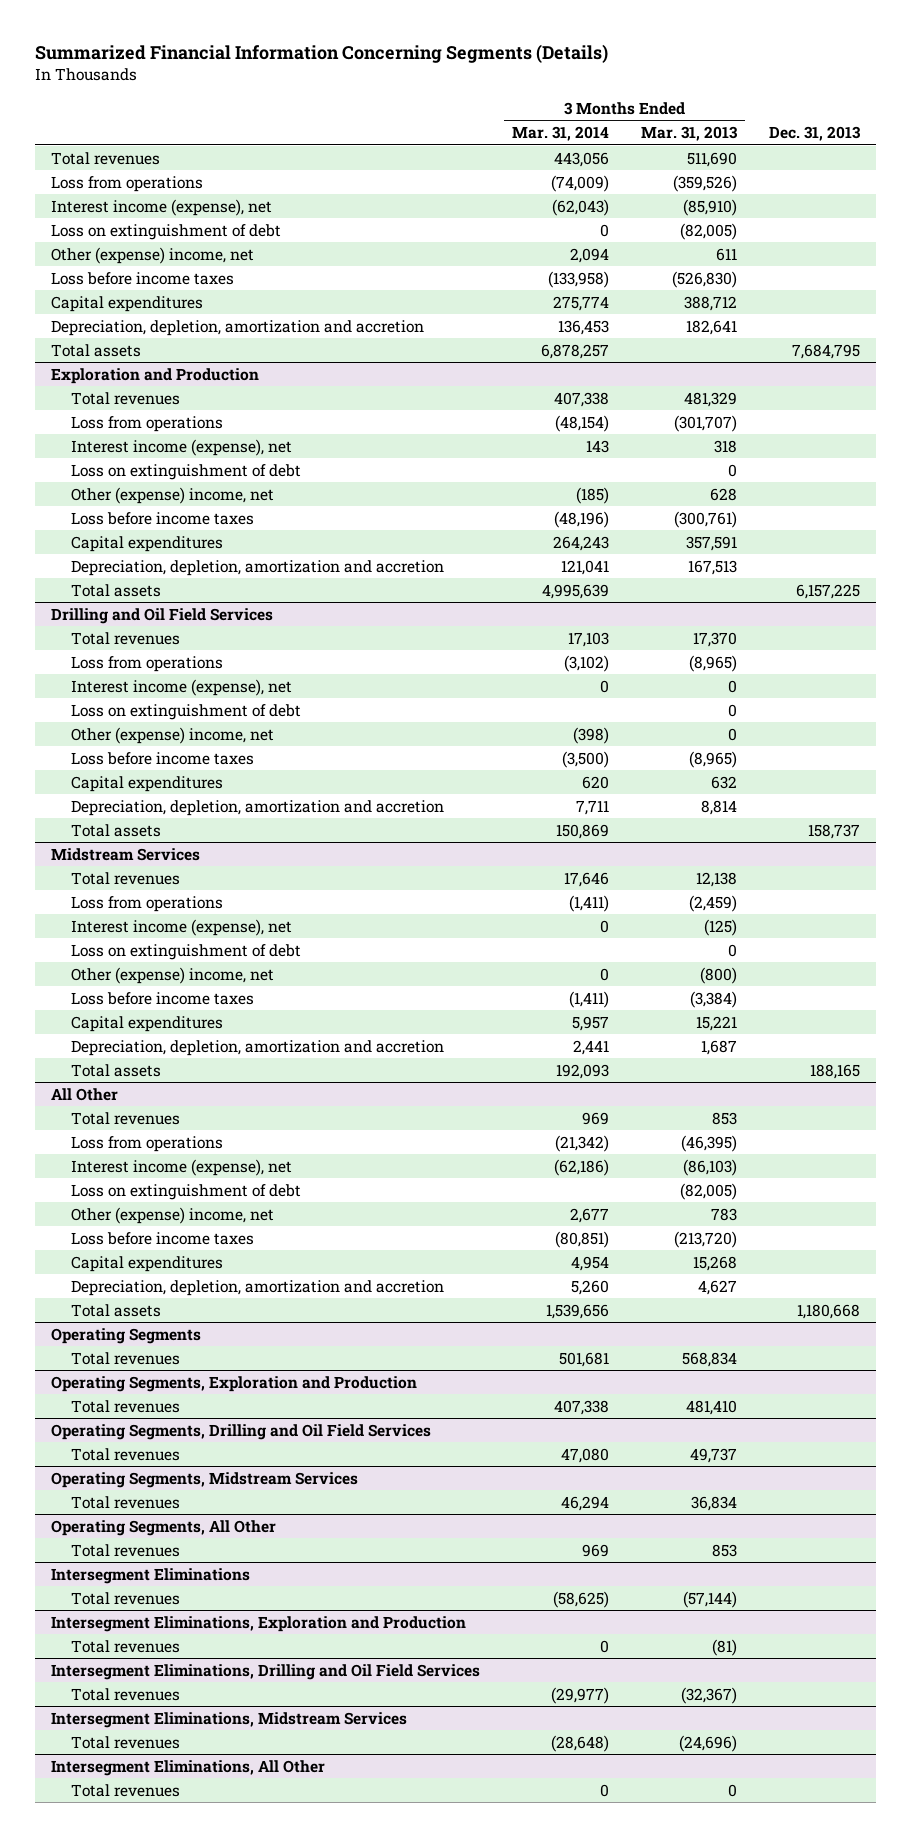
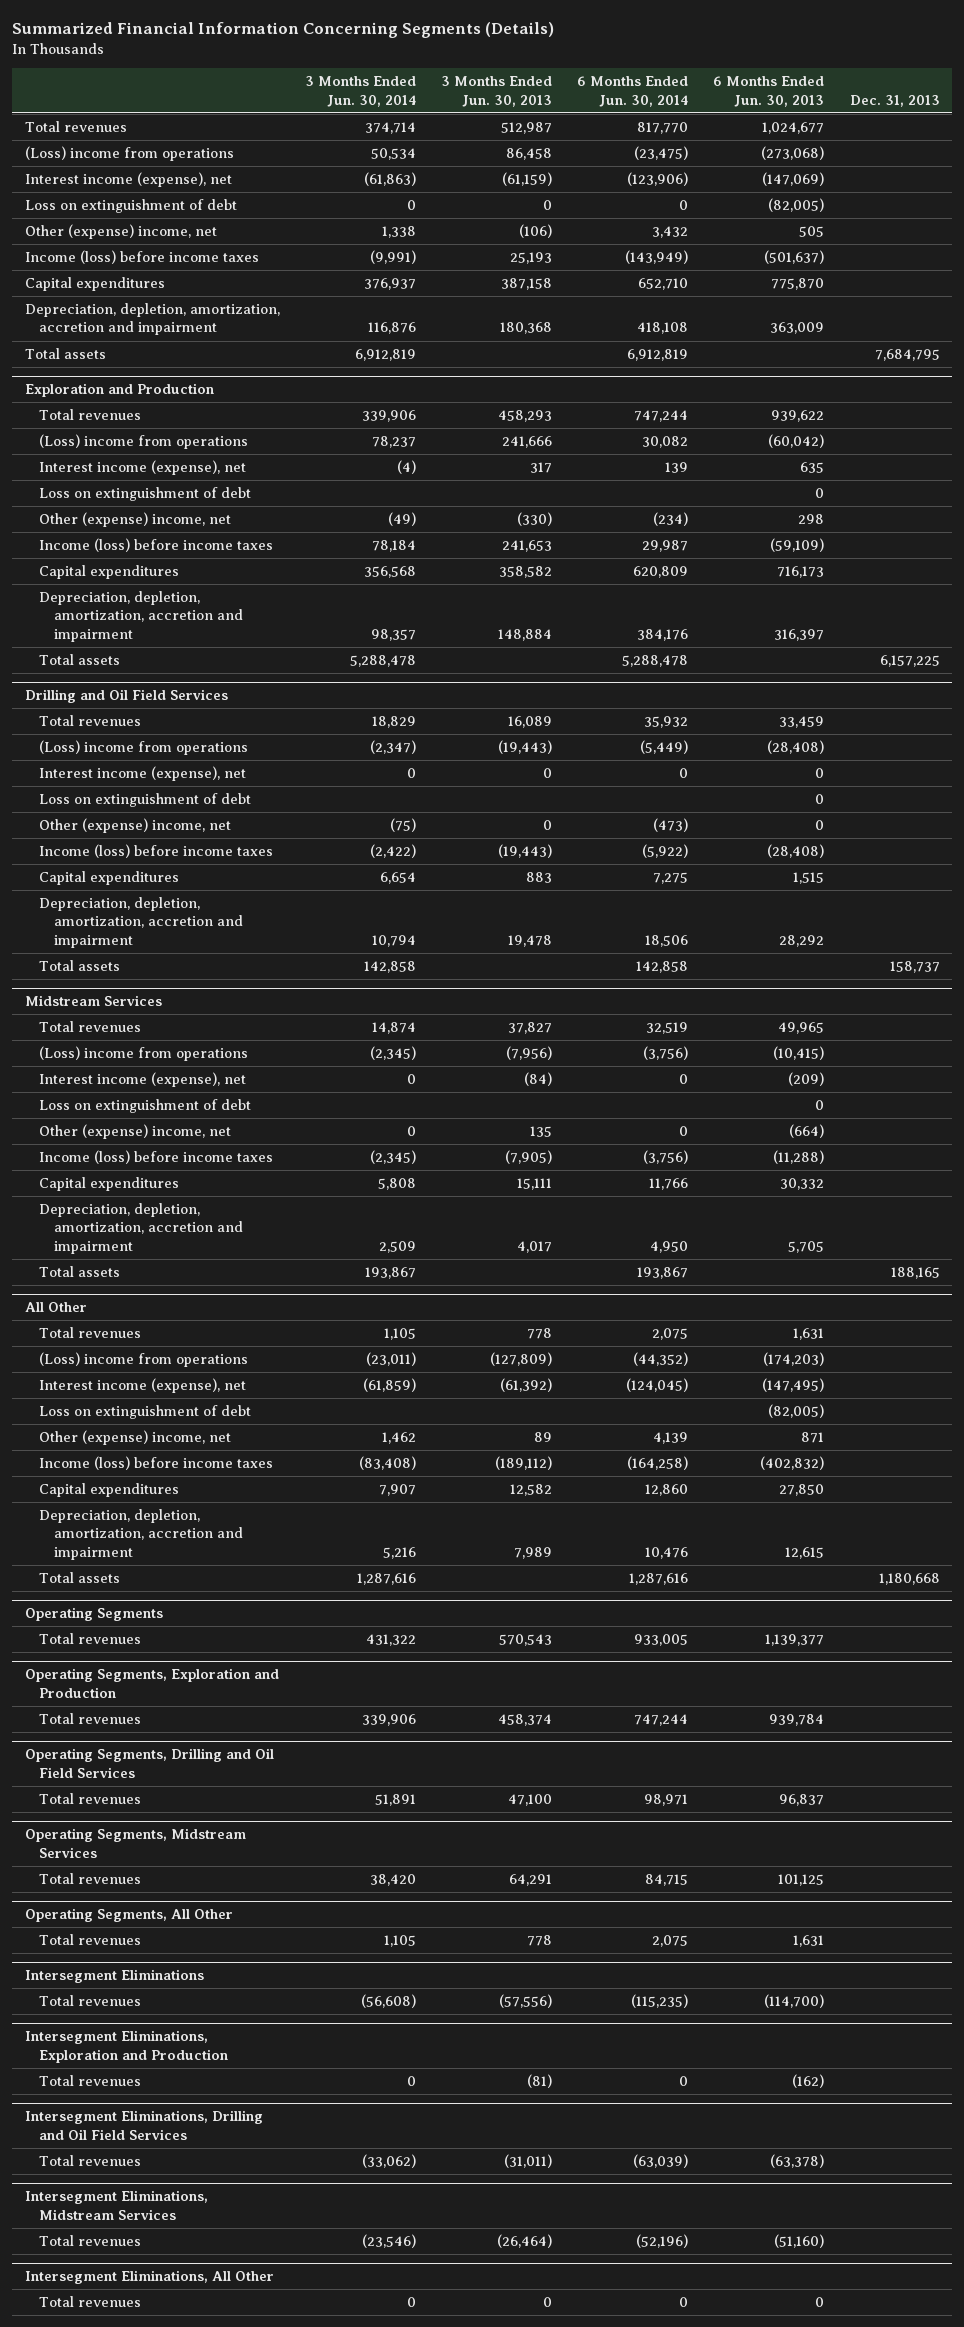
- | 3 Months Ended Mar. 31, 2014 | 3 Months Ended Mar. 31, 2013 | Dec. 31, 2013
+ | 3 Months Ended Jun. 30, 2014 | 3 Months Ended Jun. 30, 2013 | 6 Months Ended Jun. 30, 2014 | 6 Months Ended Jun. 30, 2013 | Dec. 31, 2013
- Loss from operations | (74,009) | (359,526) |
+ (Loss) income from operations | 50,534 | 86,458 | (23,475) | (273,068) |
- Loss before income taxes | (133,958) | (526,830) |
+ Income (loss) before income taxes | (9,991) | 25,193 | (143,949) | (501,637) |
- Depreciation, depletion, amortization and accretion | 136,453 | 182,641 |
+ Depreciation, depletion, amortization, accretion and impairment | 116,876 | 180,368 | 418,108 | 363,009 |
@ Exploration and Production
- Loss from operations | (48,154) | (301,707) |
+ (Loss) income from operations | 78,237 | 241,666 | 30,082 | (60,042) |
- Loss before income taxes | (48,196) | (300,761) |
+ Income (loss) before income taxes | 78,184 | 241,653 | 29,987 | (59,109) |
- Depreciation, depletion, amortization and accretion | 121,041 | 167,513 |
+ Depreciation, depletion, amortization, accretion and impairment | 98,357 | 148,884 | 384,176 | 316,397 |
@ Drilling and Oil Field Services
- Loss from operations | (3,102) | (8,965) |
+ (Loss) income from operations | (2,347) | (19,443) | (5,449) | (28,408) |
- Loss before income taxes | (3,500) | (8,965) |
+ Income (loss) before income taxes | (2,422) | (19,443) | (5,922) | (28,408) |
- Depreciation, depletion, amortization and accretion | 7,711 | 8,814 |
+ Depreciation, depletion, amortization, accretion and impairment | 10,794 | 19,478 | 18,506 | 28,292 |
@ Midstream Services
- Loss from operations | (1,411) | (2,459) |
+ (Loss) income from operations | (2,345) | (7,956) | (3,756) | (10,415) |
- Loss before income taxes | (1,411) | (3,384) |
+ Income (loss) before income taxes | (2,345) | (7,905) | (3,756) | (11,288) |
- Depreciation, depletion, amortization and accretion | 2,441 | 1,687 |
+ Depreciation, depletion, amortization, accretion and impairment | 2,509 | 4,017 | 4,950 | 5,705 |
@ All Other
- Loss from operations | (21,342) | (46,395) |
+ (Loss) income from operations | (23,011) | (127,809) | (44,352) | (174,203) |
- Loss before income taxes | (80,851) | (213,720) |
+ Income (loss) before income taxes | (83,408) | (189,112) | (164,258) | (402,832) |
- Depreciation, depletion, amortization and accretion | 5,260 | 4,627 |
+ Depreciation, depletion, amortization, accretion and impairment | 5,216 | 7,989 | 10,476 | 12,615 |

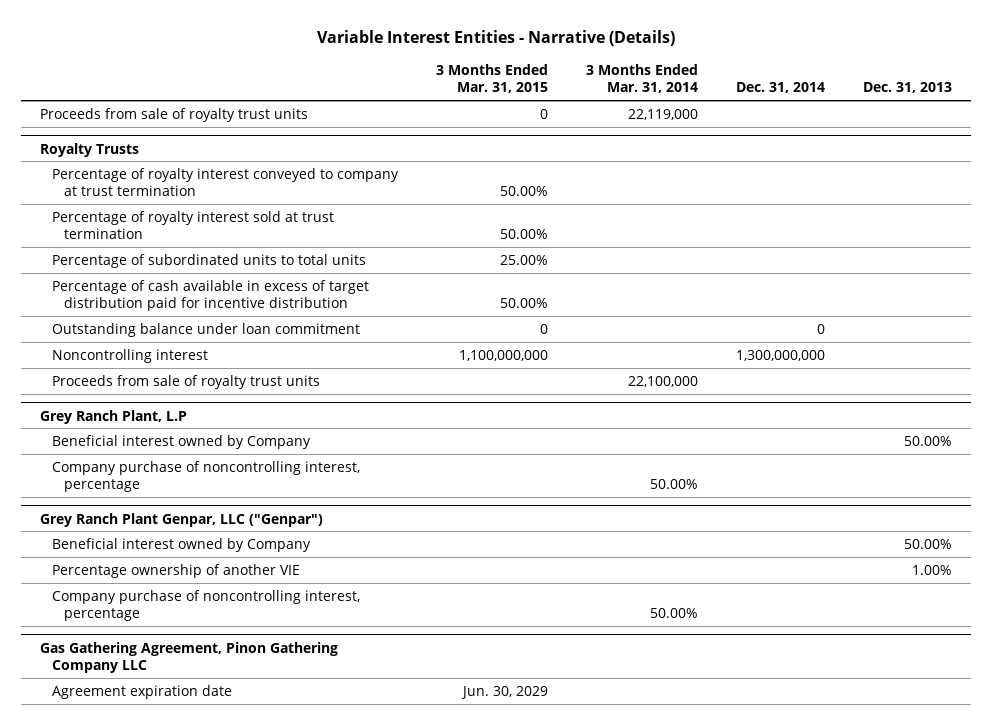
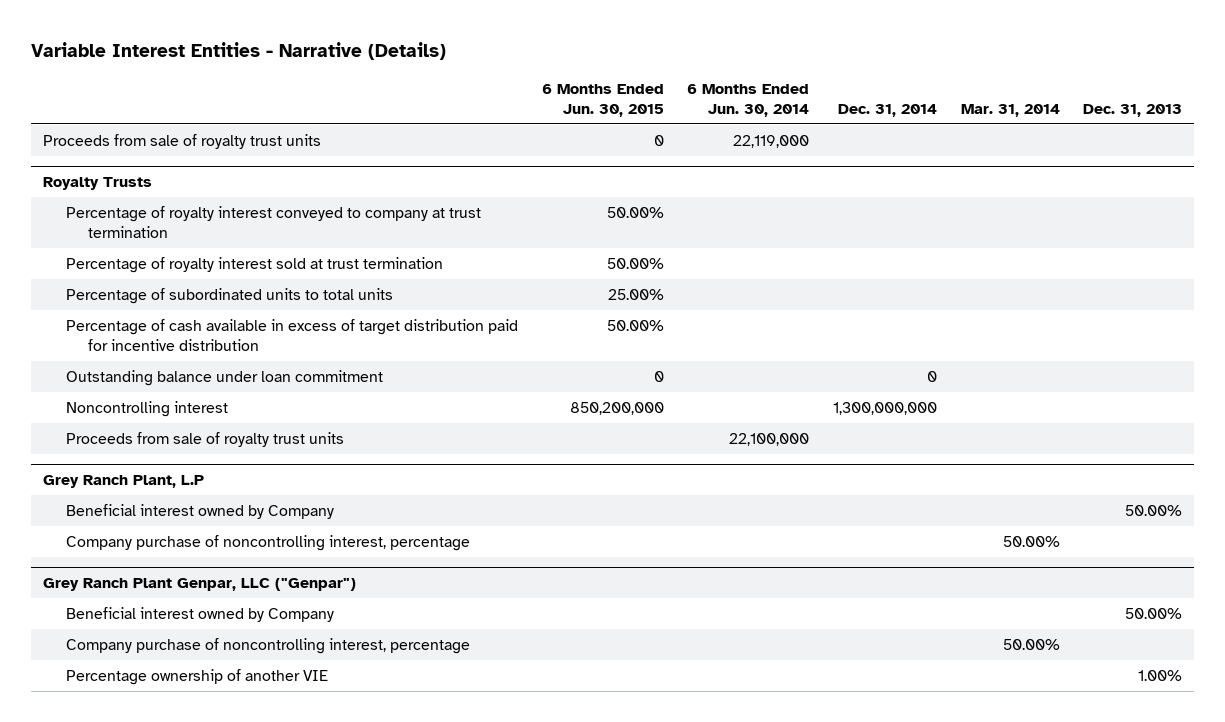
- | 3 Months Ended Mar. 31, 2015 | 3 Months Ended Mar. 31, 2014 | Dec. 31, 2014 | Dec. 31, 2013
+ | 6 Months Ended Jun. 30, 2015 | 6 Months Ended Jun. 30, 2014 | Dec. 31, 2014 | Mar. 31, 2014 | Dec. 31, 2013
- Gas Gathering Agreement, Pinon Gathering Company LLC
- Agreement expiration date | Jun. 30, 2029 | | |
@ Grey Ranch Plant Genpar, LLC ("Genpar")
moved down: Percentage ownership of another VIE | | | | | 1.00%

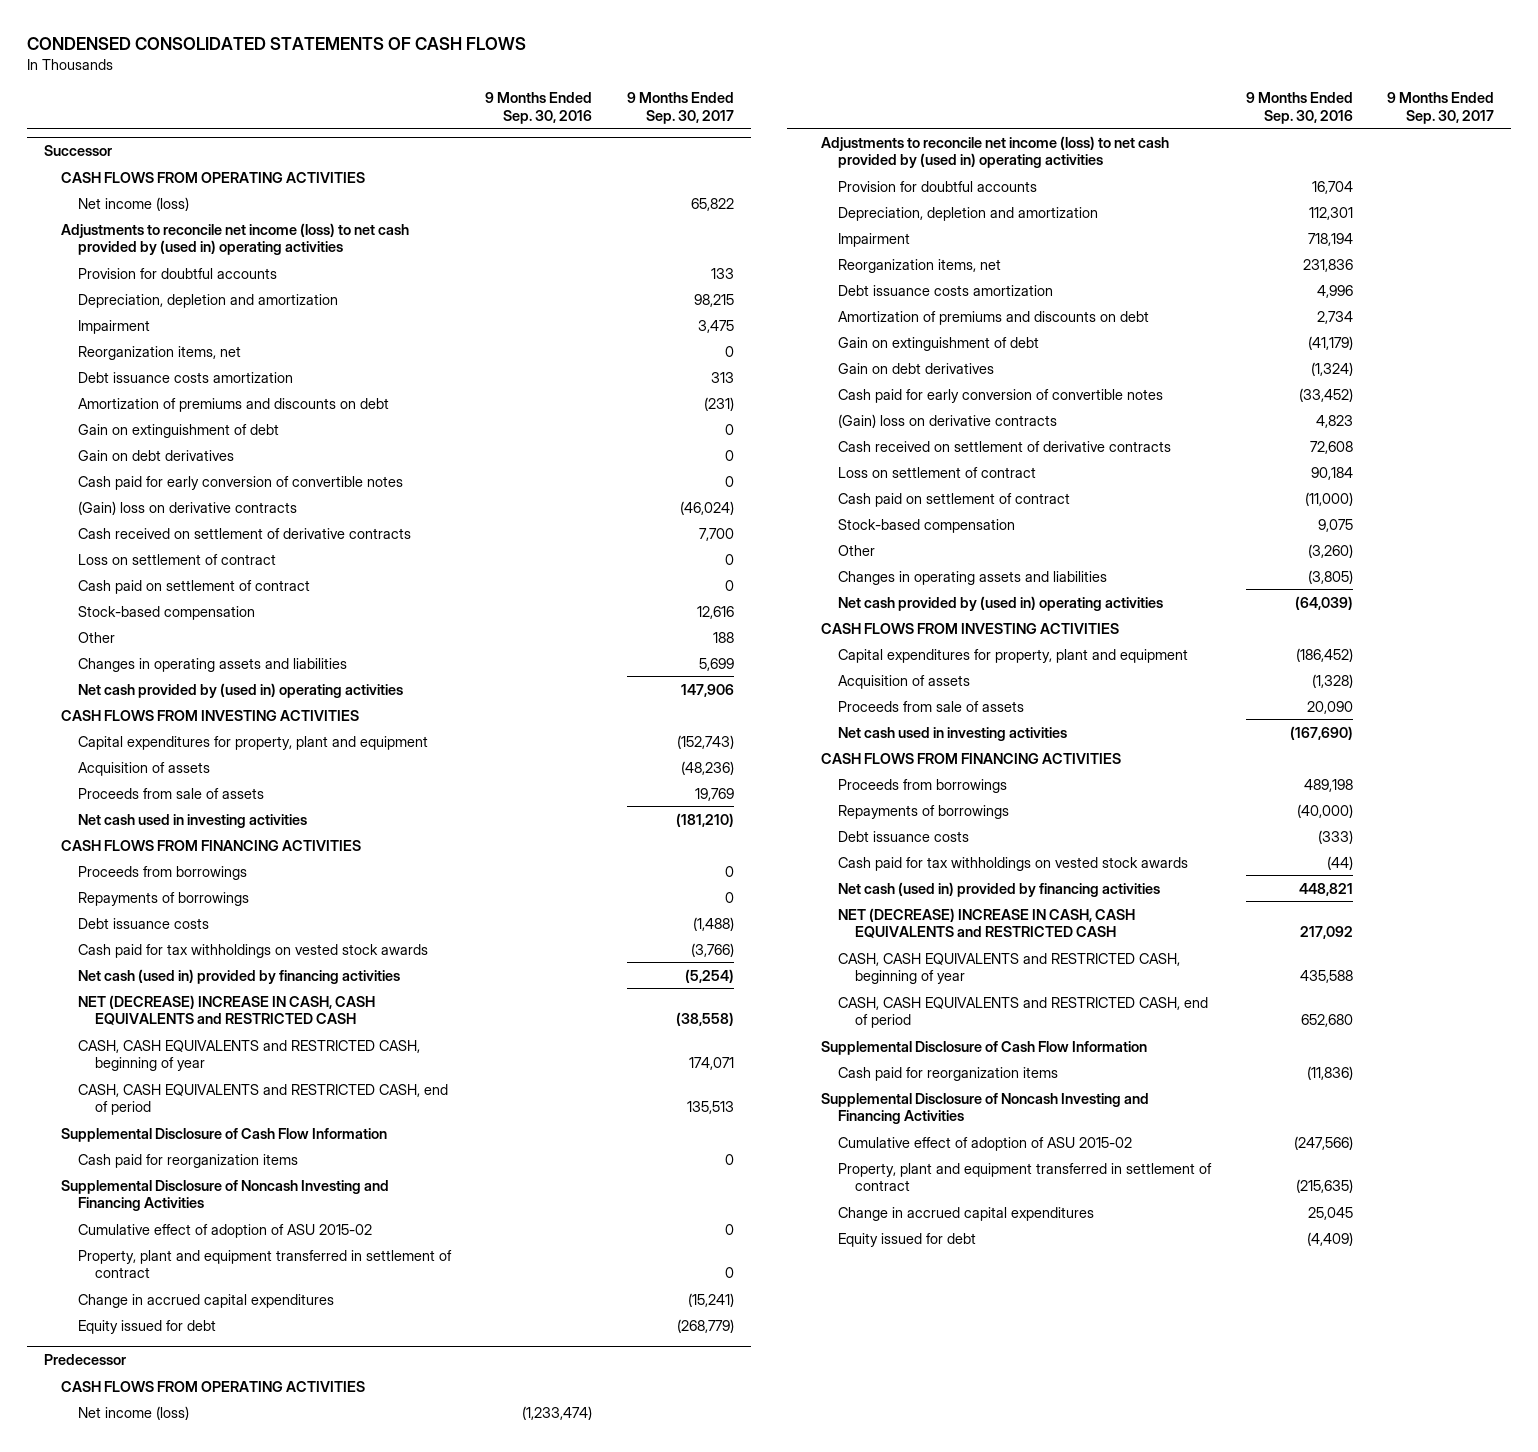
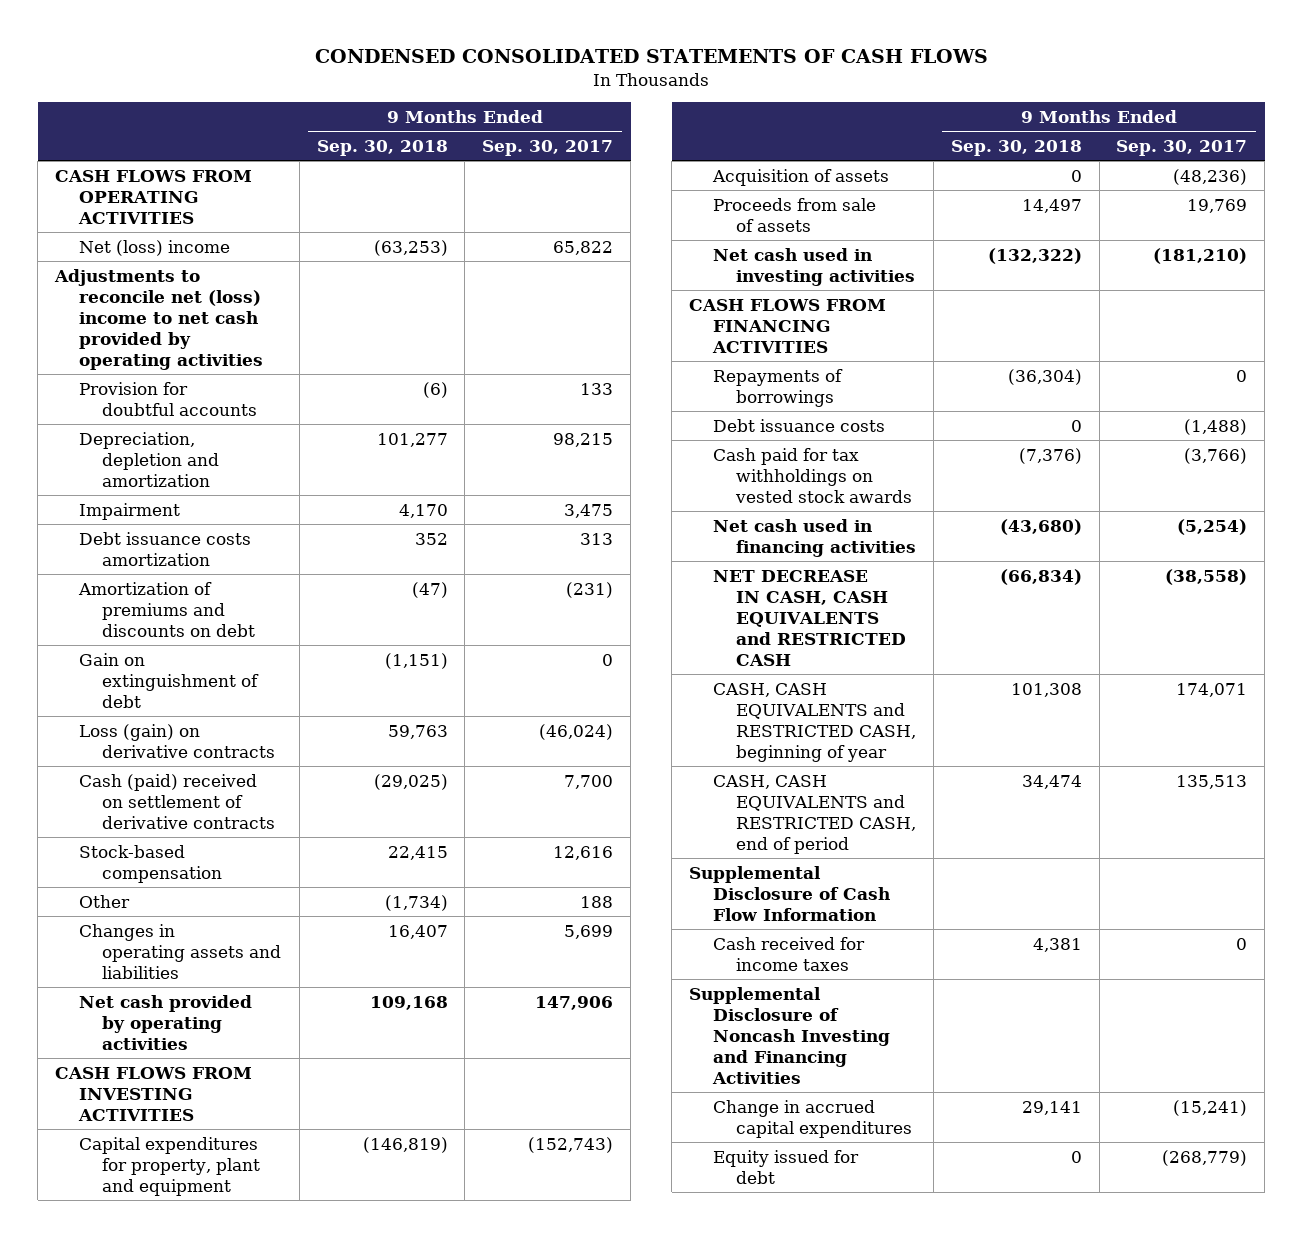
- | 9 Months Ended Sep. 30, 2016 | 9 Months Ended Sep. 30, 2017
+ | 9 Months Ended Sep. 30, 2018 | 9 Months Ended Sep. 30, 2017
- Successor
- Net income (loss) | | 65,822
- Adjustments to reconcile net income (loss) to net cash provided by (used in) operating activities
+ Net (loss) income | (63,253) | 65,822
+ Adjustments to reconcile net (loss) income to net cash provided by operating activities
- Reorganization items, net | | 0
- Gain on debt derivatives | | 0
- Cash paid for early conversion of convertible notes | | 0
- (Gain) loss on derivative contracts | | (46,024)
- Cash received on settlement of derivative contracts | | 7,700
- Loss on settlement of contract | | 0
- Cash paid on settlement of contract | | 0
+ Loss (gain) on derivative contracts | 59,763 | (46,024)
+ Cash (paid) received on settlement of derivative contracts | (29,025) | 7,700
- Net cash provided by (used in) operating activities | | 147,906
+ Net cash provided by operating activities | 109,168 | 147,906
- Proceeds from borrowings | | 0
- Net cash (used in) provided by financing activities | | (5,254)
- NET (DECREASE) INCREASE IN CASH, CASH EQUIVALENTS and RESTRICTED CASH | | (38,558)
+ Net cash used in financing activities | (43,680) | (5,254)
+ NET DECREASE IN CASH, CASH EQUIVALENTS and RESTRICTED CASH | (66,834) | (38,558)
- Cash paid for reorganization items | | 0
+ Cash received for income taxes | 4,381 | 0
- Cumulative effect of adoption of ASU 2015-02 | | 0
- Property, plant and equipment transferred in settlement of contract | | 0
- Predecessor
- CASH FLOWS FROM OPERATING ACTIVITIES
- Net income (loss) | (1,233,474) |
- Adjustments to reconcile net income (loss) to net cash provided by (used in) operating activities
- Provision for doubtful accounts | 16,704 |
- Depreciation, depletion and amortization | 112,301 |
- Impairment | 718,194 |
- Reorganization items, net | 231,836 |
- Debt issuance costs amortization | 4,996 |
- Amortization of premiums and discounts on debt | 2,734 |
- Gain on extinguishment of debt | (41,179) |
- Gain on debt derivatives | (1,324) |
- Cash paid for early conversion of convertible notes | (33,452) |
- (Gain) loss on derivative contracts | 4,823 |
- Cash received on settlement of derivative contracts | 72,608 |
- Loss on settlement of contract | 90,184 |
- Cash paid on settlement of contract | (11,000) |
- Stock-based compensation | 9,075 |
- Other | (3,260) |
- Changes in operating assets and liabilities | (3,805) |
- Net cash provided by (used in) operating activities | (64,039) |
- CASH FLOWS FROM INVESTING ACTIVITIES
- Capital expenditures for property, plant and equipment | (186,452) |
- Acquisition of assets | (1,328) |
- Proceeds from sale of assets | 20,090 |
- Net cash used in investing activities | (167,690) |
- CASH FLOWS FROM FINANCING ACTIVITIES
- Proceeds from borrowings | 489,198 |
- Repayments of borrowings | (40,000) |
- Debt issuance costs | (333) |
- Cash paid for tax withholdings on vested stock awards | (44) |
- Net cash (used in) provided by financing activities | 448,821 |
- NET (DECREASE) INCREASE IN CASH, CASH EQUIVALENTS and RESTRICTED CASH | 217,092 |
- CASH, CASH EQUIVALENTS and RESTRICTED CASH, beginning of year | 435,588 |
- CASH, CASH EQUIVALENTS and RESTRICTED CASH, end of period | 652,680 |
- Supplemental Disclosure of Cash Flow Information
- Cash paid for reorganization items | (11,836) |
- Supplemental Disclosure of Noncash Investing and Financing Activities
- Cumulative effect of adoption of ASU 2015-02 | (247,566) |
- Property, plant and equipment transferred in settlement of contract | (215,635) |
- Change in accrued capital expenditures | 25,045 |
- Equity issued for debt | (4,409) |

